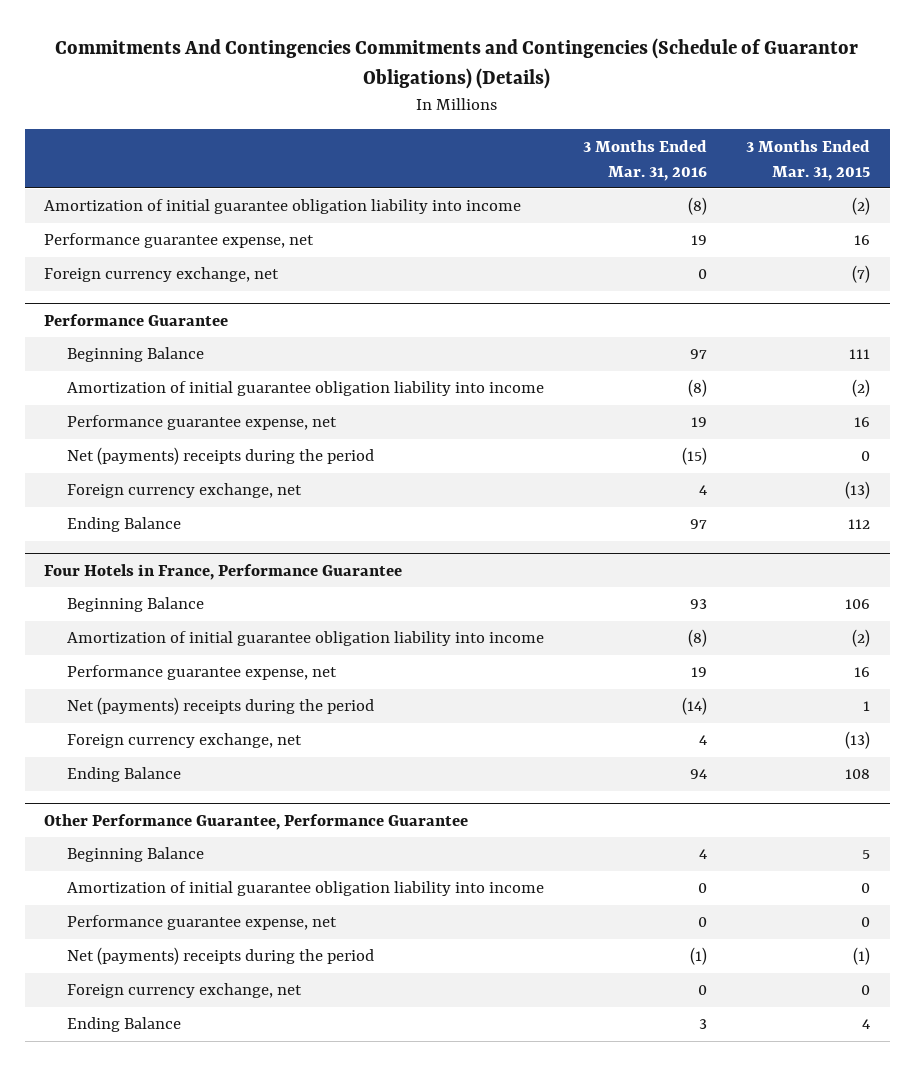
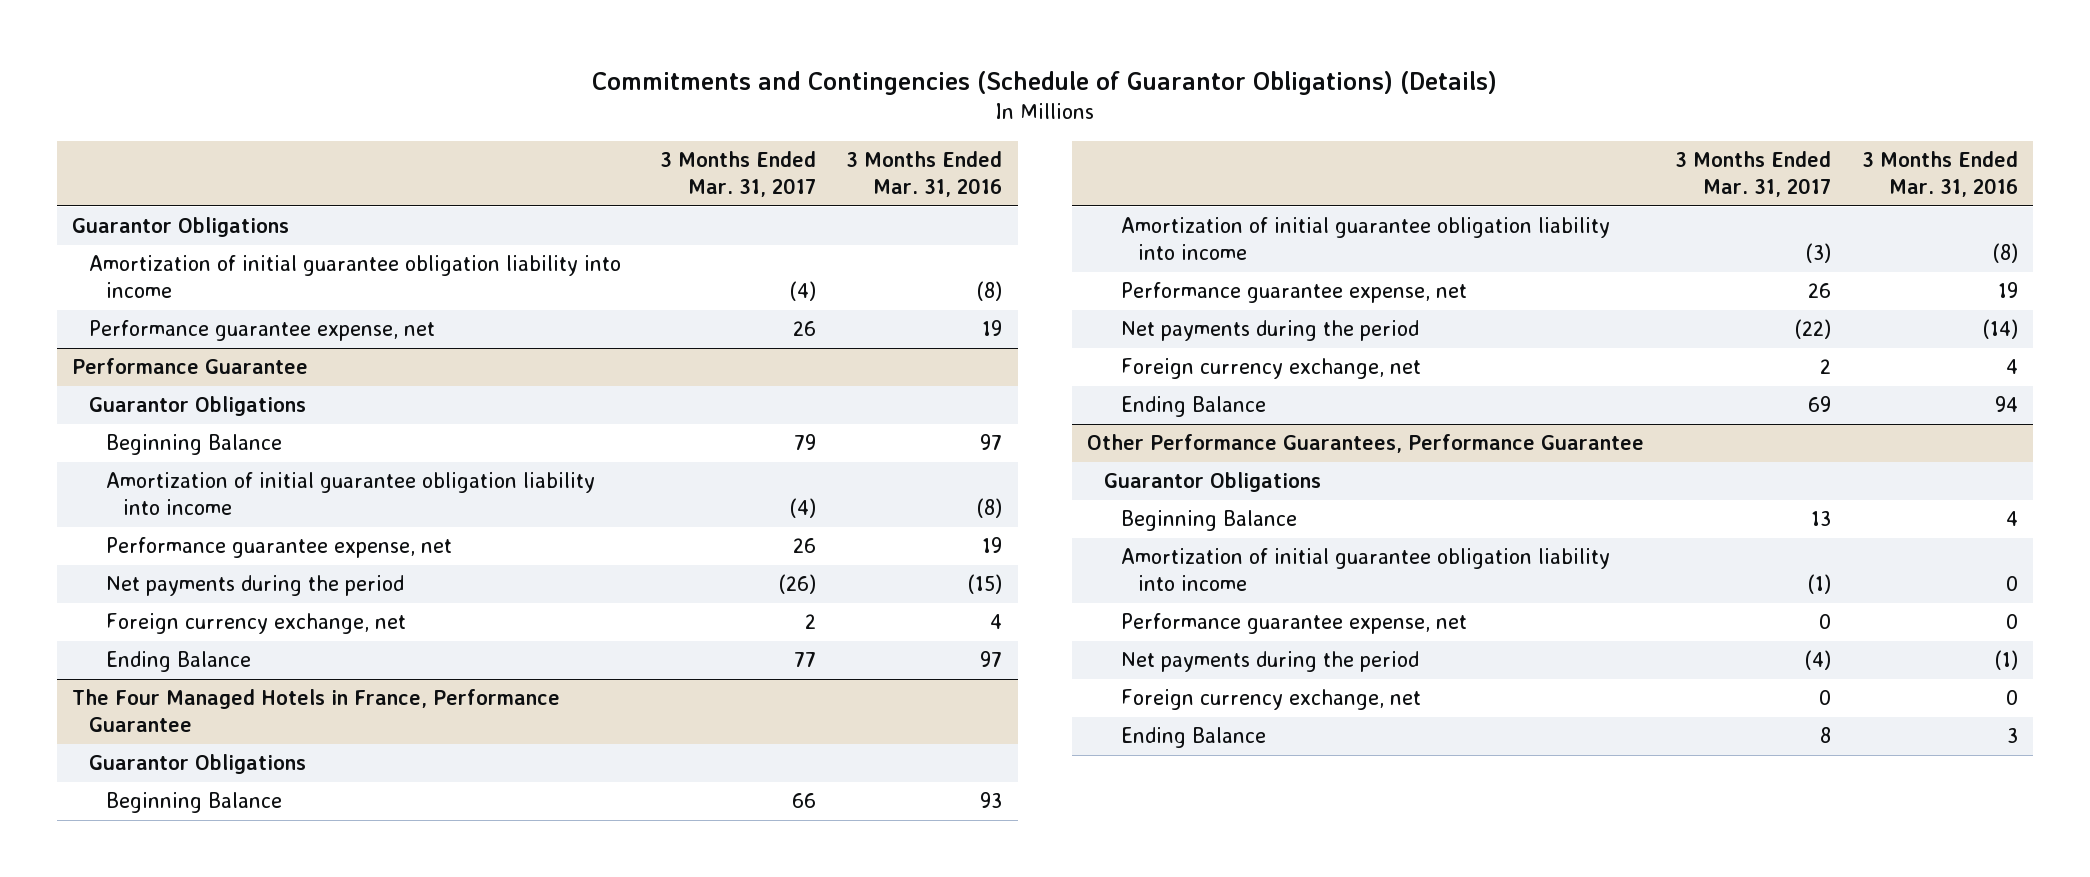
- Commitments And Contingencies Commitments and Contingencies (Schedule of Guarantor Obligations) (Details)
+ Commitments and Contingencies (Schedule of Guarantor Obligations) (Details)
- | 3 Months Ended Mar. 31, 2016 | 3 Months Ended Mar. 31, 2015
+ | 3 Months Ended Mar. 31, 2017 | 3 Months Ended Mar. 31, 2016
+ Guarantor Obligations
- Foreign currency exchange, net | 0 | (7)
@ Performance Guarantee
+ Guarantor Obligations
- Net (payments) receipts during the period | (15) | 0
+ Net payments during the period | (26) | (15)
- Four Hotels in France, Performance Guarantee
+ The Four Managed Hotels in France, Performance Guarantee
+ Guarantor Obligations
- Net (payments) receipts during the period | (14) | 1
+ Net payments during the period | (22) | (14)
- Other Performance Guarantee, Performance Guarantee
+ Other Performance Guarantees, Performance Guarantee
+ Guarantor Obligations
- Net (payments) receipts during the period | (1) | (1)
+ Net payments during the period | (4) | (1)

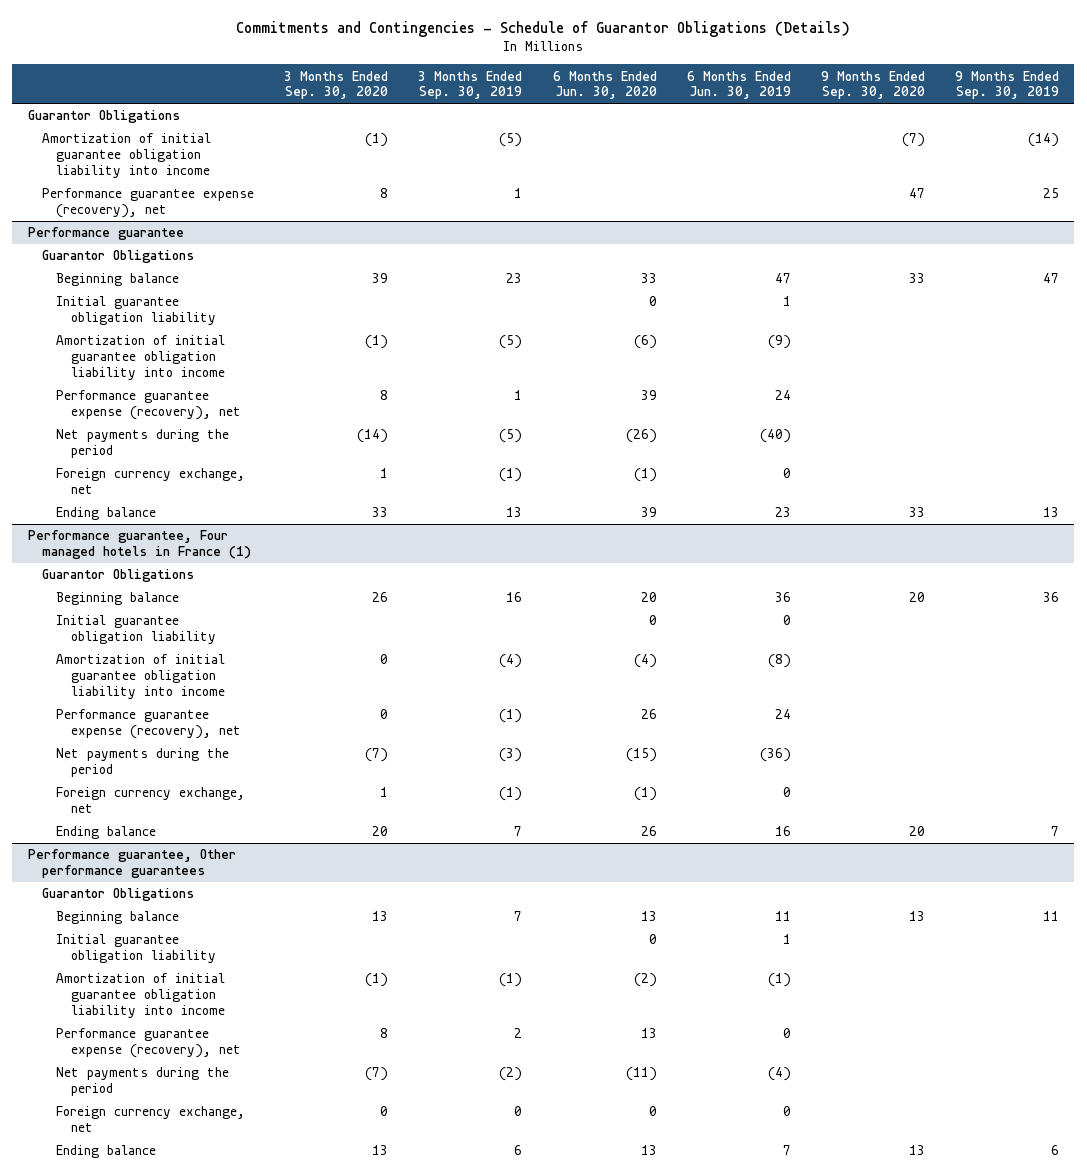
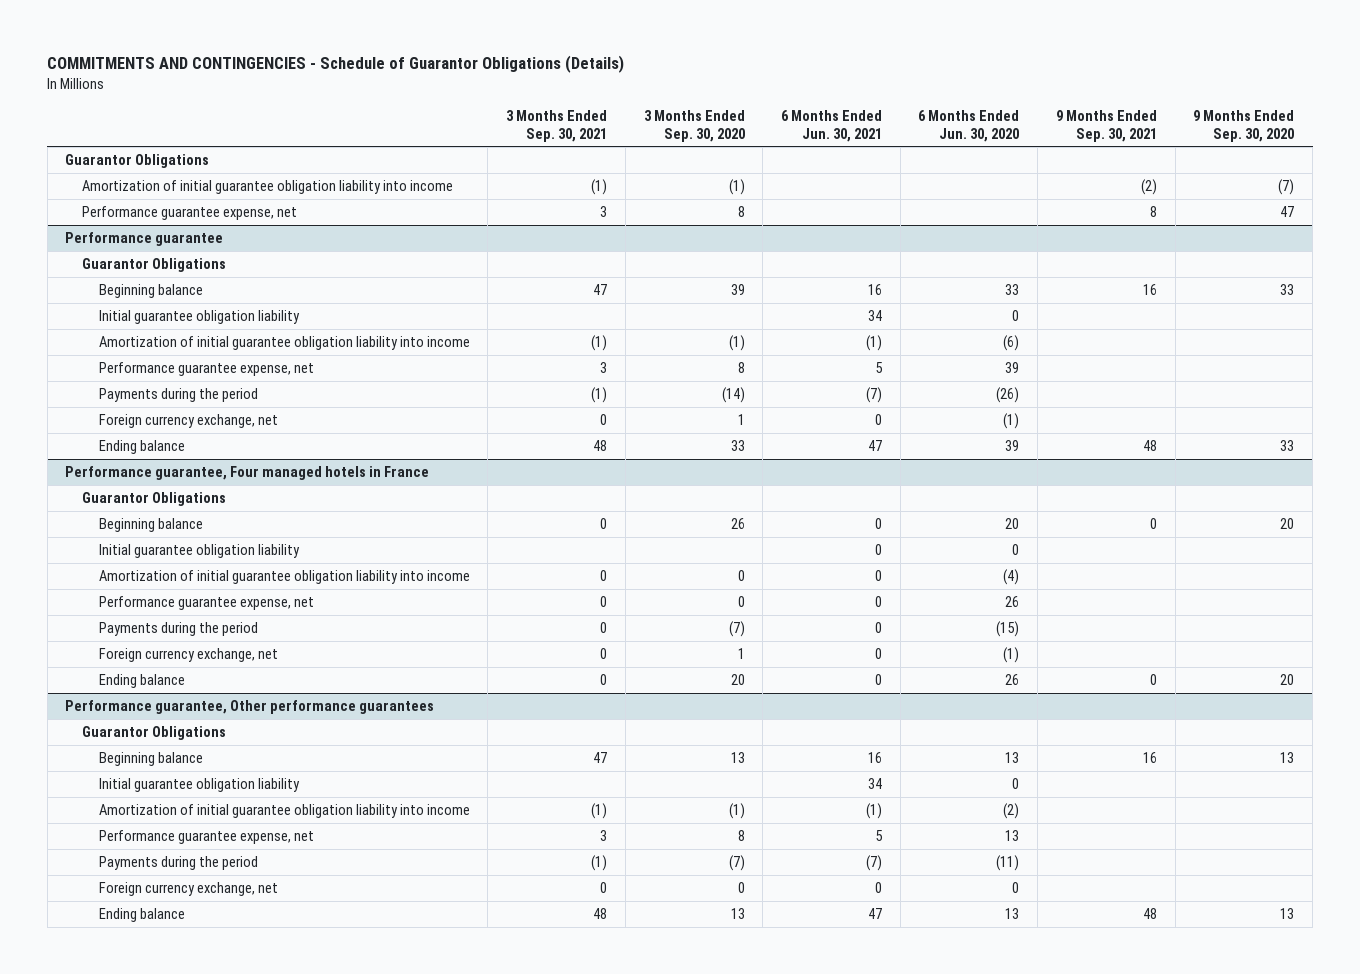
- Commitments and Contingencies - Schedule of Guarantor Obligations (Details)
+ COMMITMENTS AND CONTINGENCIES - Schedule of Guarantor Obligations (Details)
- | 3 Months Ended Sep. 30, 2020 | 3 Months Ended Sep. 30, 2019 | 6 Months Ended Jun. 30, 2020 | 6 Months Ended Jun. 30, 2019 | 9 Months Ended Sep. 30, 2020 | 9 Months Ended Sep. 30, 2019
+ | 3 Months Ended Sep. 30, 2021 | 3 Months Ended Sep. 30, 2020 | 6 Months Ended Jun. 30, 2021 | 6 Months Ended Jun. 30, 2020 | 9 Months Ended Sep. 30, 2021 | 9 Months Ended Sep. 30, 2020
- Performance guarantee expense (recovery), net | 8 | 1 | | | 47 | 25
+ Performance guarantee expense, net | 3 | 8 | | | 8 | 47
@ Performance guarantee
- Performance guarantee expense (recovery), net | 8 | 1 | 39 | 24 | |
- Net payments during the period | (14) | (5) | (26) | (40) | |
+ Performance guarantee expense, net | 3 | 8 | 5 | 39 | |
+ Payments during the period | (1) | (14) | (7) | (26) | |
- Performance guarantee, Four managed hotels in France (1)
+ Performance guarantee, Four managed hotels in France
- Performance guarantee expense (recovery), net | 0 | (1) | 26 | 24 | |
- Net payments during the period | (7) | (3) | (15) | (36) | |
+ Performance guarantee expense, net | 0 | 0 | 0 | 26 | |
+ Payments during the period | 0 | (7) | 0 | (15) | |
@ Performance guarantee, Other performance guarantees
- Performance guarantee expense (recovery), net | 8 | 2 | 13 | 0 | |
- Net payments during the period | (7) | (2) | (11) | (4) | |
+ Performance guarantee expense, net | 3 | 8 | 5 | 13 | |
+ Payments during the period | (1) | (7) | (7) | (11) | |

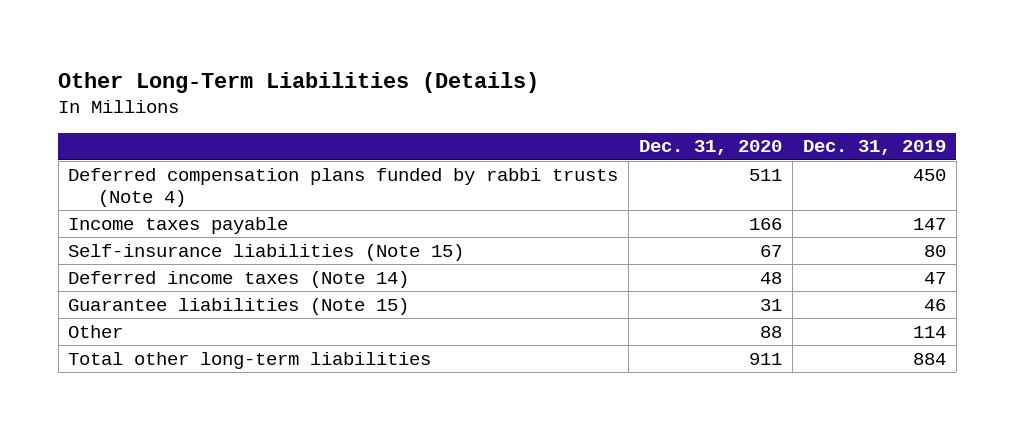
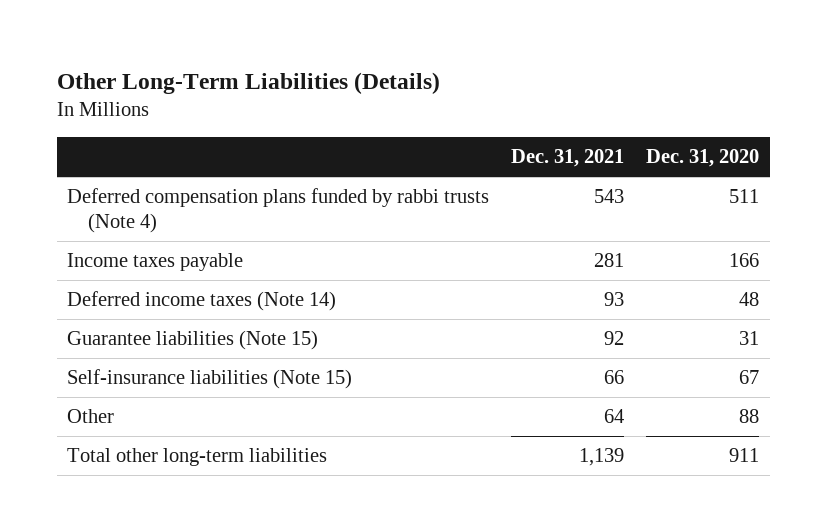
- | Dec. 31, 2020 | Dec. 31, 2019
+ | Dec. 31, 2021 | Dec. 31, 2020
moved down: Self-insurance liabilities (Note 15) | 66 | 67

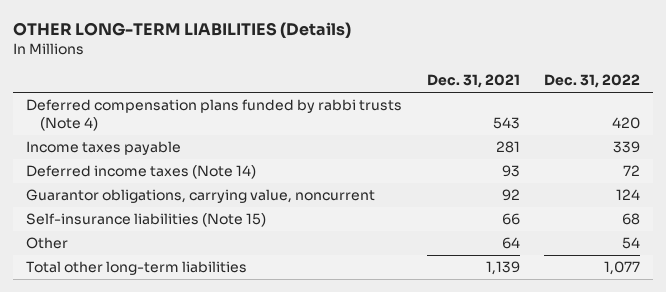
- Other Long-Term Liabilities (Details)
+ OTHER LONG-TERM LIABILITIES (Details)
- | Dec. 31, 2021 | Dec. 31, 2020
+ | Dec. 31, 2021 | Dec. 31, 2022
- Guarantee liabilities (Note 15) | 92 | 31
+ Guarantor obligations, carrying value, noncurrent | 92 | 124

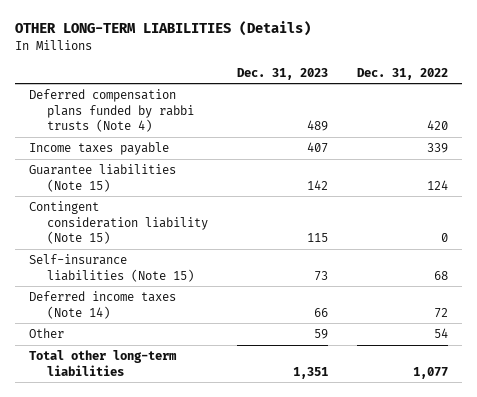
- | Dec. 31, 2021 | Dec. 31, 2022
+ | Dec. 31, 2023 | Dec. 31, 2022
- Guarantor obligations, carrying value, noncurrent | 92 | 124
+ Guarantee liabilities (Note 15) | 142 | 124
+ Contingent consideration liability (Note 15) | 115 | 0
moved down: Deferred income taxes (Note 14) | 66 | 72

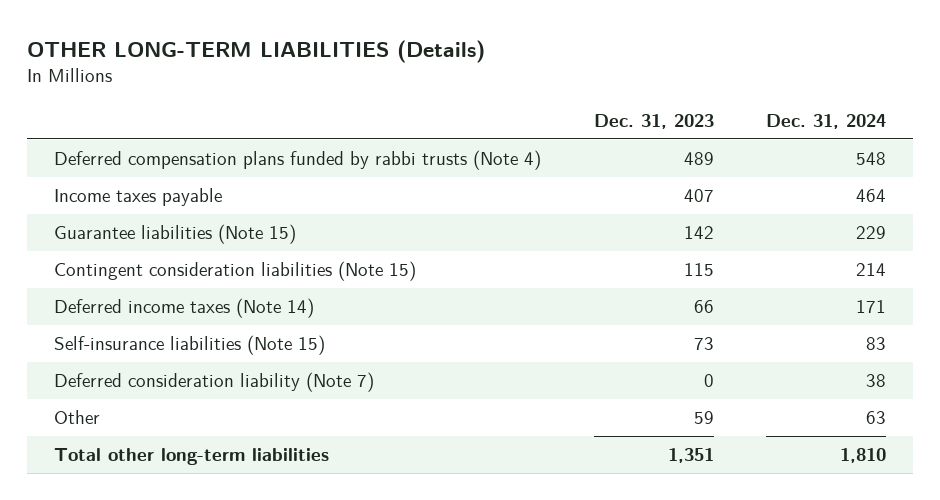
- | Dec. 31, 2023 | Dec. 31, 2022
+ | Dec. 31, 2023 | Dec. 31, 2024
- Contingent consideration liability (Note 15) | 115 | 0
+ Contingent consideration liabilities (Note 15) | 115 | 214
moved down: Self-insurance liabilities (Note 15) | 73 | 83
+ Deferred consideration liability (Note 7) | 0 | 38

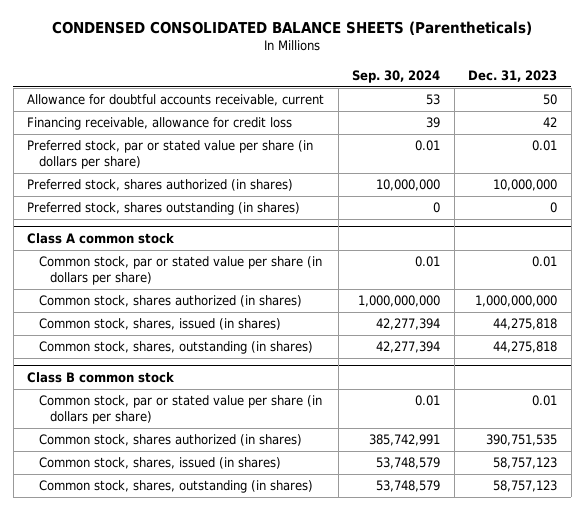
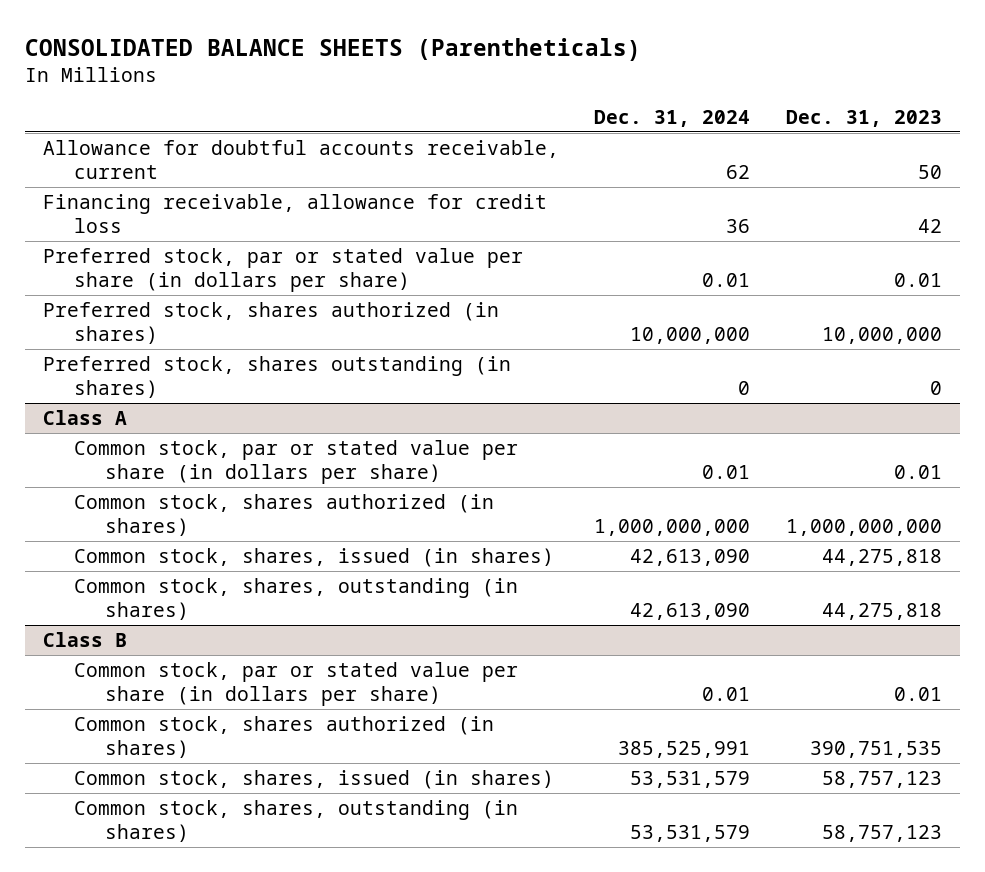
- CONDENSED CONSOLIDATED BALANCE SHEETS (Parentheticals)
+ CONSOLIDATED BALANCE SHEETS (Parentheticals)
- | Sep. 30, 2024 | Dec. 31, 2023
+ | Dec. 31, 2024 | Dec. 31, 2023
- Class A common stock
+ Class A
- Class B common stock
+ Class B

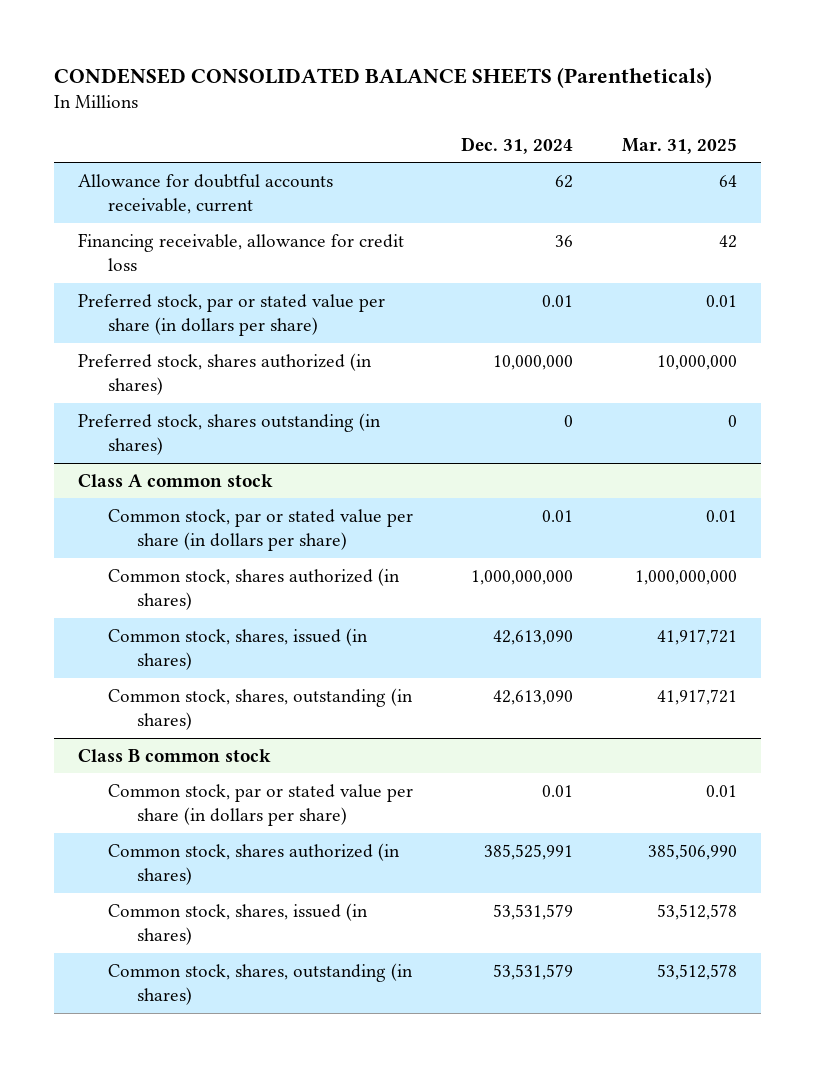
- CONSOLIDATED BALANCE SHEETS (Parentheticals)
+ CONDENSED CONSOLIDATED BALANCE SHEETS (Parentheticals)
- | Dec. 31, 2024 | Dec. 31, 2023
+ | Dec. 31, 2024 | Mar. 31, 2025
- Class A
+ Class A common stock
- Class B
+ Class B common stock

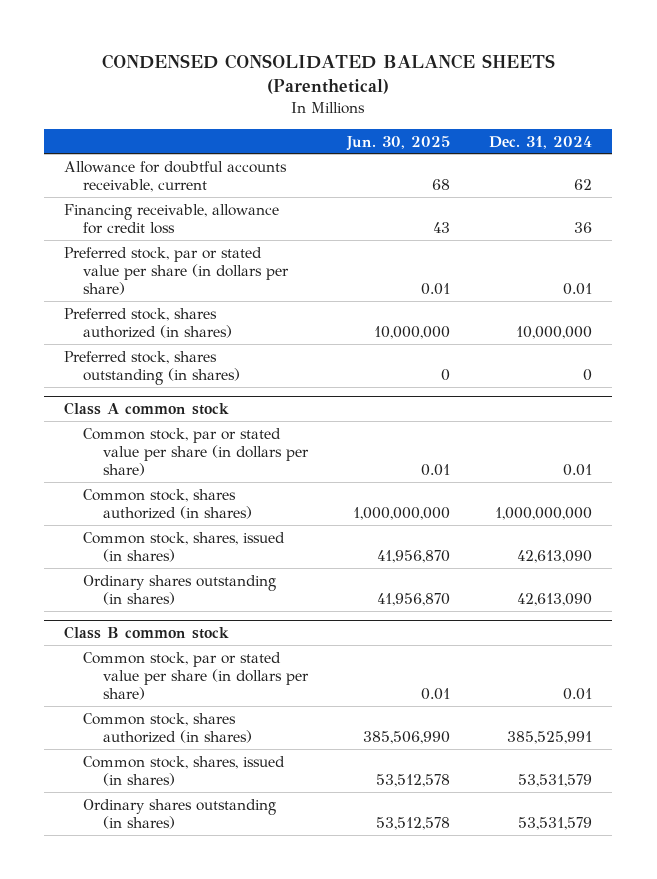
- CONDENSED CONSOLIDATED BALANCE SHEETS (Parentheticals)
+ CONDENSED CONSOLIDATED BALANCE SHEETS (Parenthetical)
- | Dec. 31, 2024 | Mar. 31, 2025
+ | Jun. 30, 2025 | Dec. 31, 2024
@ Class A common stock
- Common stock, shares, outstanding (in shares) | 42,613,090 | 41,917,721
+ Ordinary shares outstanding (in shares) | 41,956,870 | 42,613,090
@ Class B common stock
- Common stock, shares, outstanding (in shares) | 53,531,579 | 53,512,578
+ Ordinary shares outstanding (in shares) | 53,512,578 | 53,531,579

